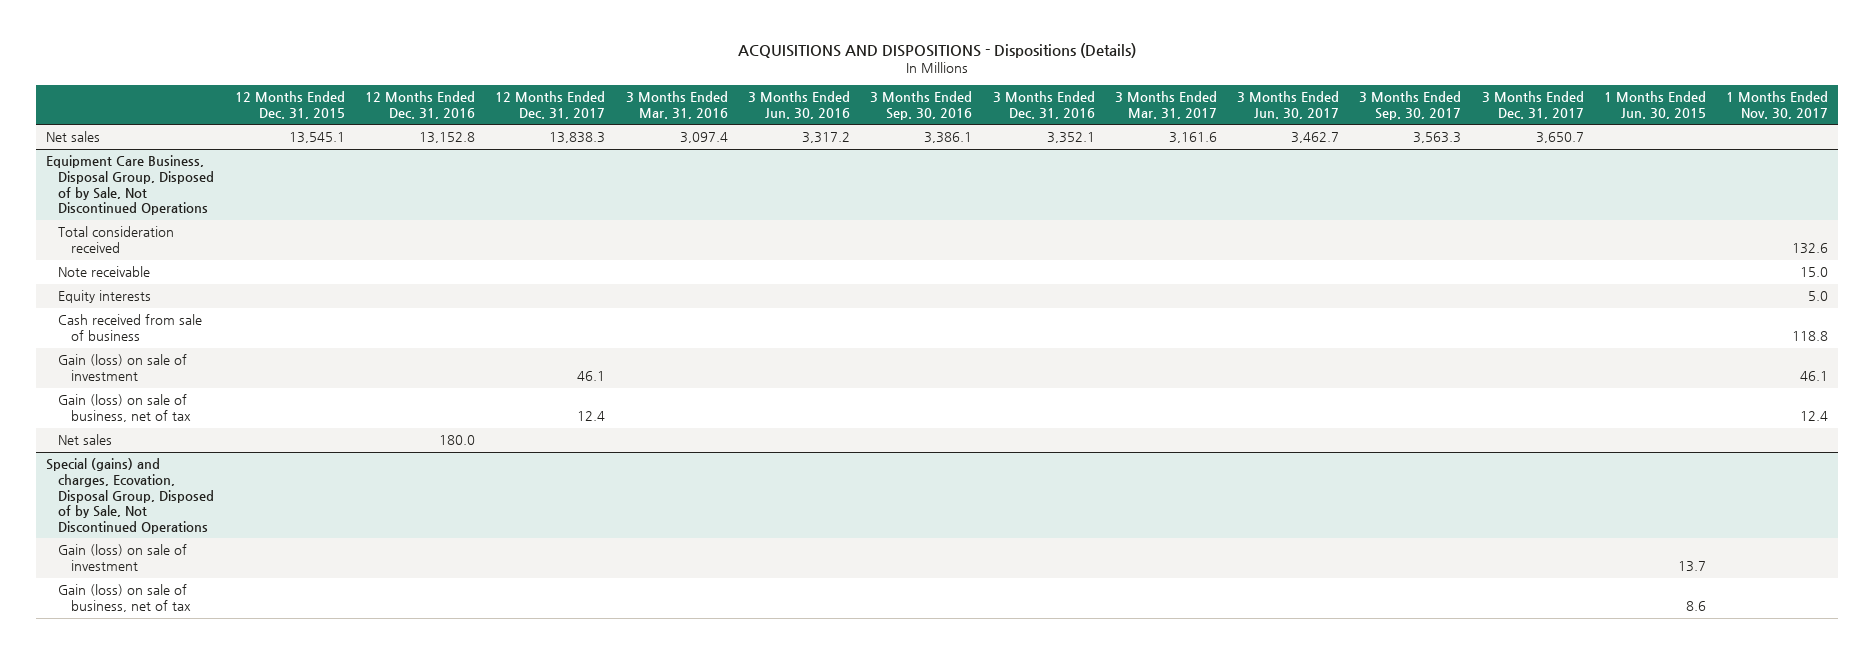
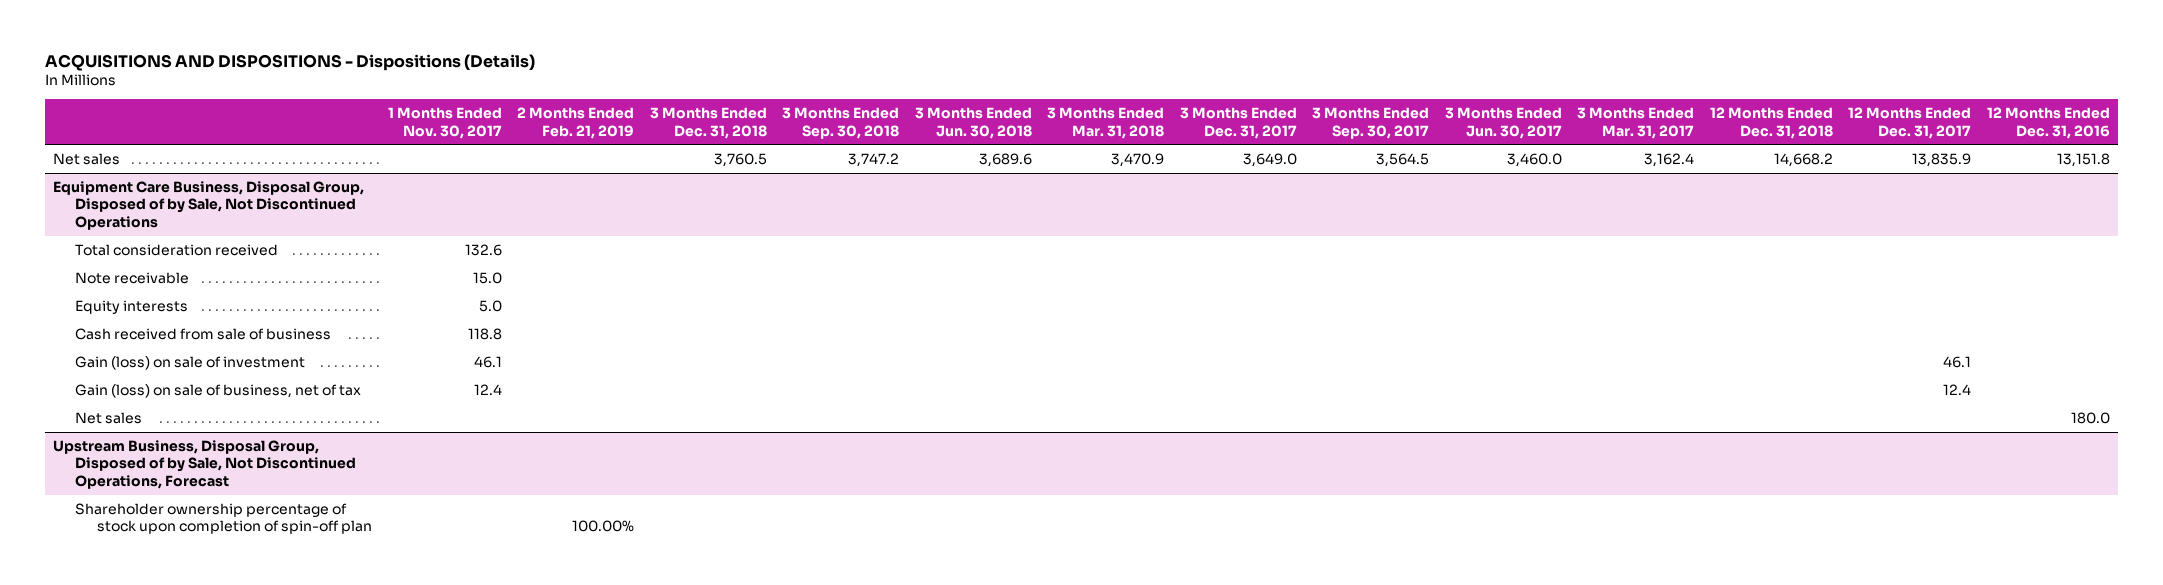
- | 12 Months Ended Dec. 31, 2015 | 12 Months Ended Dec. 31, 2016 | 12 Months Ended Dec. 31, 2017 | 3 Months Ended Mar. 31, 2016 | 3 Months Ended Jun. 30, 2016 | 3 Months Ended Sep. 30, 2016 | 3 Months Ended Dec. 31, 2016 | 3 Months Ended Mar. 31, 2017 | 3 Months Ended Jun. 30, 2017 | 3 Months Ended Sep. 30, 2017 | 3 Months Ended Dec. 31, 2017 | 1 Months Ended Jun. 30, 2015 | 1 Months Ended Nov. 30, 2017
+ | 1 Months Ended Nov. 30, 2017 | 2 Months Ended Feb. 21, 2019 | 3 Months Ended Dec. 31, 2018 | 3 Months Ended Sep. 30, 2018 | 3 Months Ended Jun. 30, 2018 | 3 Months Ended Mar. 31, 2018 | 3 Months Ended Dec. 31, 2017 | 3 Months Ended Sep. 30, 2017 | 3 Months Ended Jun. 30, 2017 | 3 Months Ended Mar. 31, 2017 | 12 Months Ended Dec. 31, 2018 | 12 Months Ended Dec. 31, 2017 | 12 Months Ended Dec. 31, 2016
- Net sales | 13,545.1 | 13,152.8 | 13,838.3 | 3,097.4 | 3,317.2 | 3,386.1 | 3,352.1 | 3,161.6 | 3,462.7 | 3,563.3 | 3,650.7 | |
+ Net sales | | | 3,760.5 | 3,747.2 | 3,689.6 | 3,470.9 | 3,649.0 | 3,564.5 | 3,460.0 | 3,162.4 | 14,668.2 | 13,835.9 | 13,151.8
- Special (gains) and charges, Ecovation, Disposal Group, Disposed of by Sale, Not Discontinued Operations
- Gain (loss) on sale of investment | | | | | | | | | | | | 13.7 |
- Gain (loss) on sale of business, net of tax | | | | | | | | | | | | 8.6 |
+ Upstream Business, Disposal Group, Disposed of by Sale, Not Discontinued Operations, Forecast
+ Shareholder ownership percentage of stock upon completion of spin-off plan | | 100.00% | | | | | | | | | | |

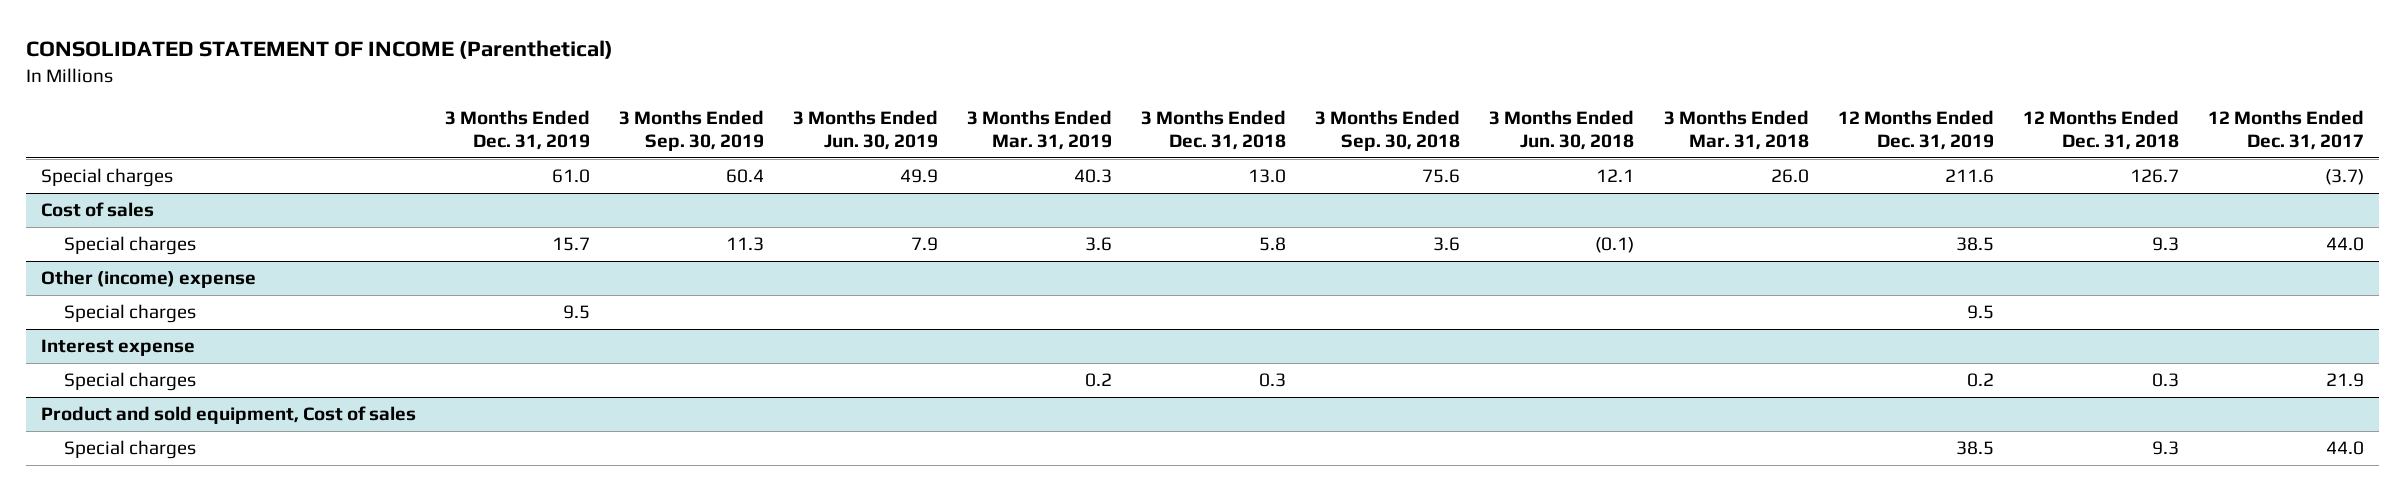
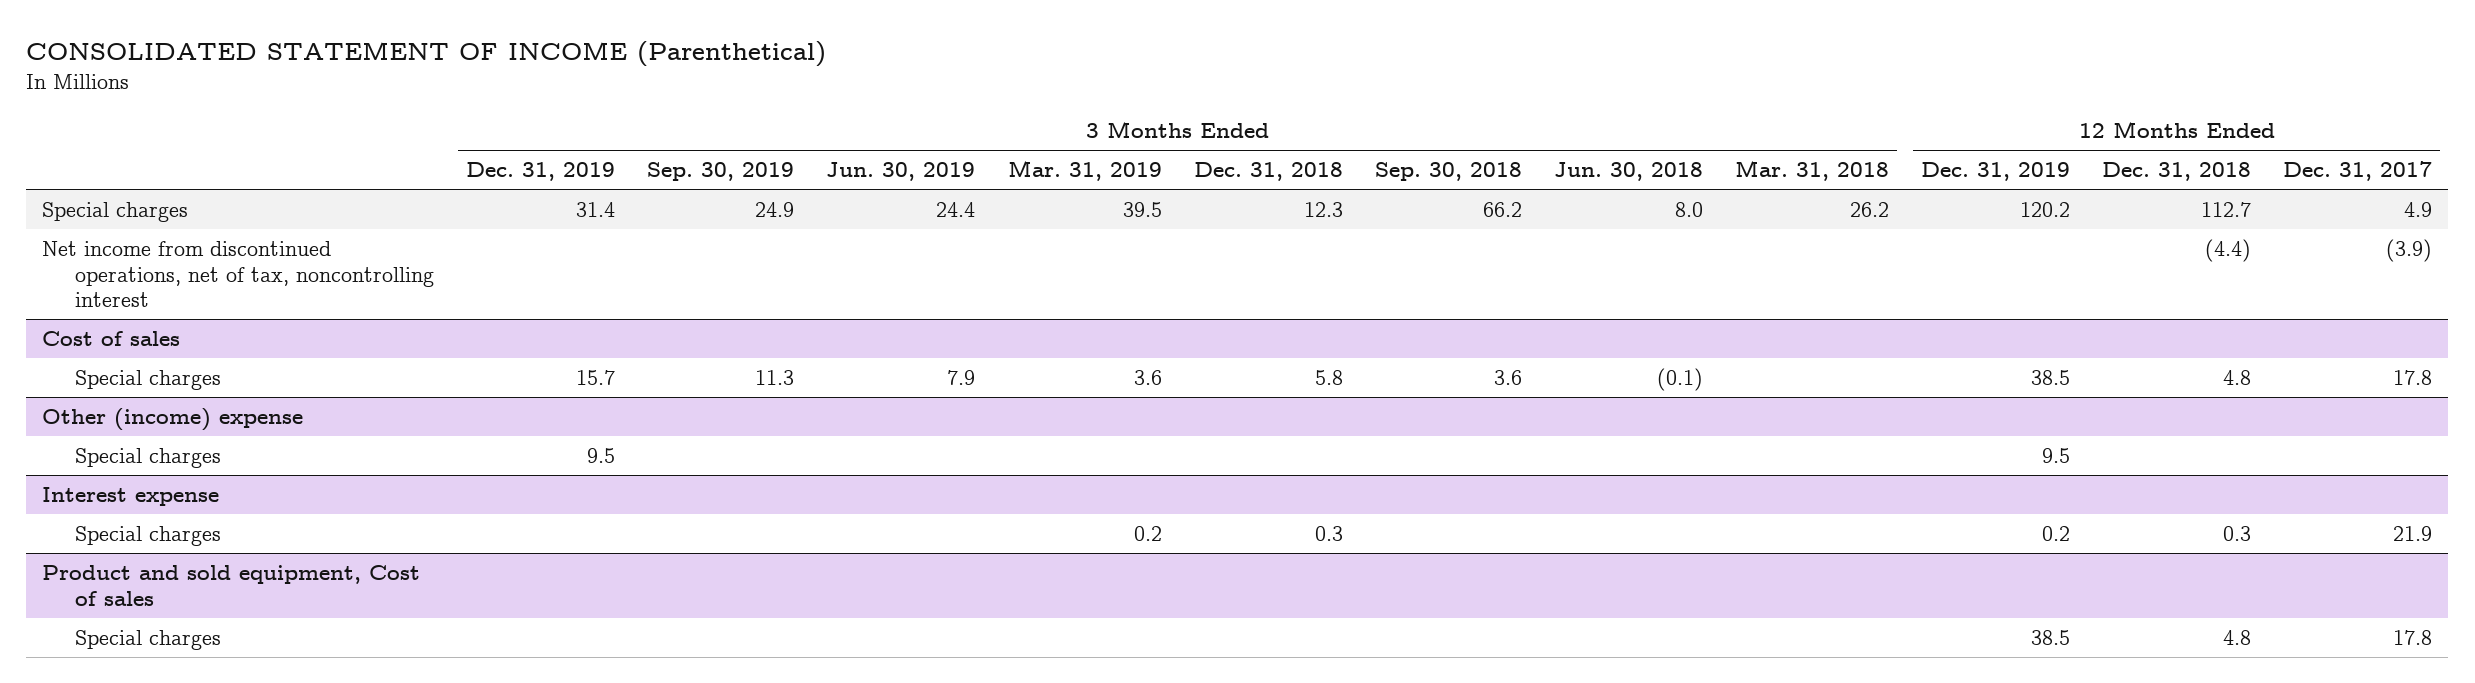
- Special charges | 61.0 | 60.4 | 49.9 | 40.3 | 13.0 | 75.6 | 12.1 | 26.0 | 211.6 | 126.7 | (3.7)
+ Special charges | 31.4 | 24.9 | 24.4 | 39.5 | 12.3 | 66.2 | 8.0 | 26.2 | 120.2 | 112.7 | 4.9
+ Net income from discontinued operations, net of tax, noncontrolling interest | | | | | | | | | | (4.4) | (3.9)
@ Cost of sales
- Special charges | 15.7 | 11.3 | 7.9 | 3.6 | 5.8 | 3.6 | (0.1) | | 38.5 | 9.3 | 44.0
+ Special charges | 15.7 | 11.3 | 7.9 | 3.6 | 5.8 | 3.6 | (0.1) | | 38.5 | 4.8 | 17.8
@ Product and sold equipment, Cost of sales
- Special charges | | | | | | | | | 38.5 | 9.3 | 44.0
+ Special charges | | | | | | | | | 38.5 | 4.8 | 17.8

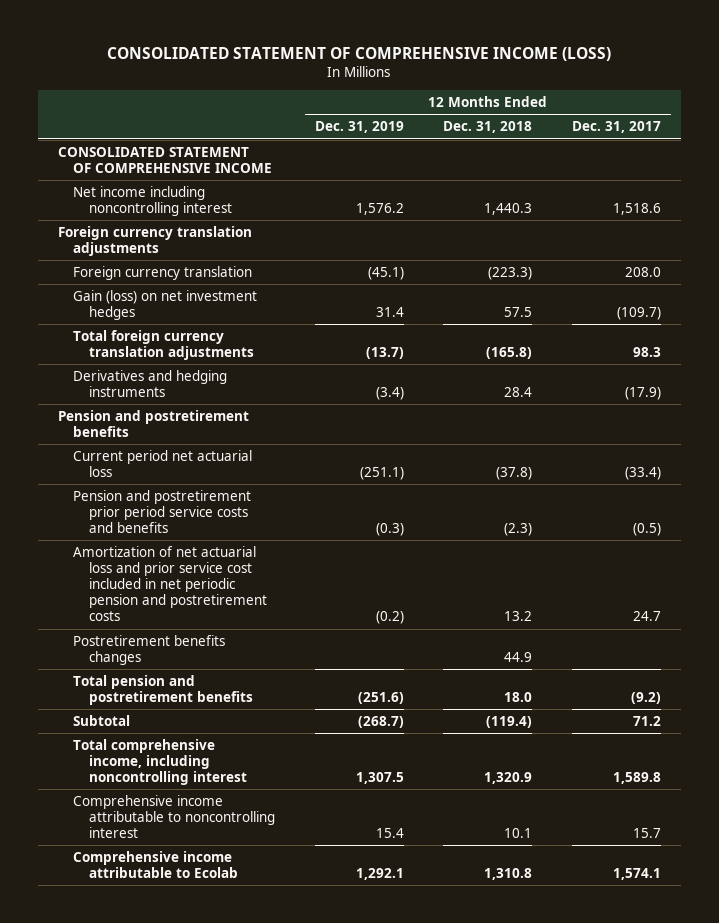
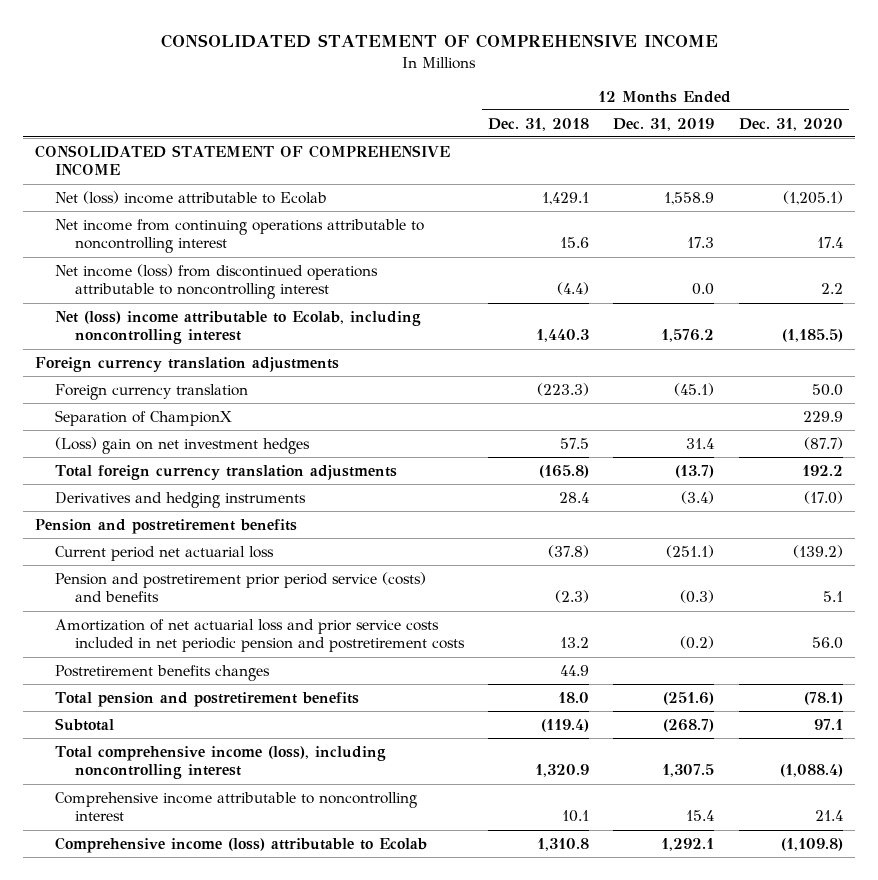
- CONSOLIDATED STATEMENT OF COMPREHENSIVE INCOME (LOSS)
+ CONSOLIDATED STATEMENT OF COMPREHENSIVE INCOME
- | 12 Months Ended Dec. 31, 2019 | 12 Months Ended Dec. 31, 2018 | 12 Months Ended Dec. 31, 2017
+ | 12 Months Ended Dec. 31, 2018 | 12 Months Ended Dec. 31, 2019 | 12 Months Ended Dec. 31, 2020
- Net income including noncontrolling interest | 1,576.2 | 1,440.3 | 1,518.6
+ Net (loss) income attributable to Ecolab | 1,429.1 | 1,558.9 | (1,205.1)
+ Net income from continuing operations attributable to noncontrolling interest | 15.6 | 17.3 | 17.4
+ Net income (loss) from discontinued operations attributable to noncontrolling interest | (4.4) | 0.0 | 2.2
+ Net (loss) income attributable to Ecolab, including noncontrolling interest | 1,440.3 | 1,576.2 | (1,185.5)
- Gain (loss) on net investment hedges | 31.4 | 57.5 | (109.7)
+ Separation of ChampionX | | | 229.9
+ (Loss) gain on net investment hedges | 57.5 | 31.4 | (87.7)
- Pension and postretirement prior period service costs and benefits | (0.3) | (2.3) | (0.5)
- Amortization of net actuarial loss and prior service cost included in net periodic pension and postretirement costs | (0.2) | 13.2 | 24.7
+ Pension and postretirement prior period service (costs) and benefits | (2.3) | (0.3) | 5.1
+ Amortization of net actuarial loss and prior service costs included in net periodic pension and postretirement costs | 13.2 | (0.2) | 56.0
- Total comprehensive income, including noncontrolling interest | 1,307.5 | 1,320.9 | 1,589.8
+ Total comprehensive income (loss), including noncontrolling interest | 1,320.9 | 1,307.5 | (1,088.4)
- Comprehensive income attributable to Ecolab | 1,292.1 | 1,310.8 | 1,574.1
+ Comprehensive income (loss) attributable to Ecolab | 1,310.8 | 1,292.1 | (1,109.8)

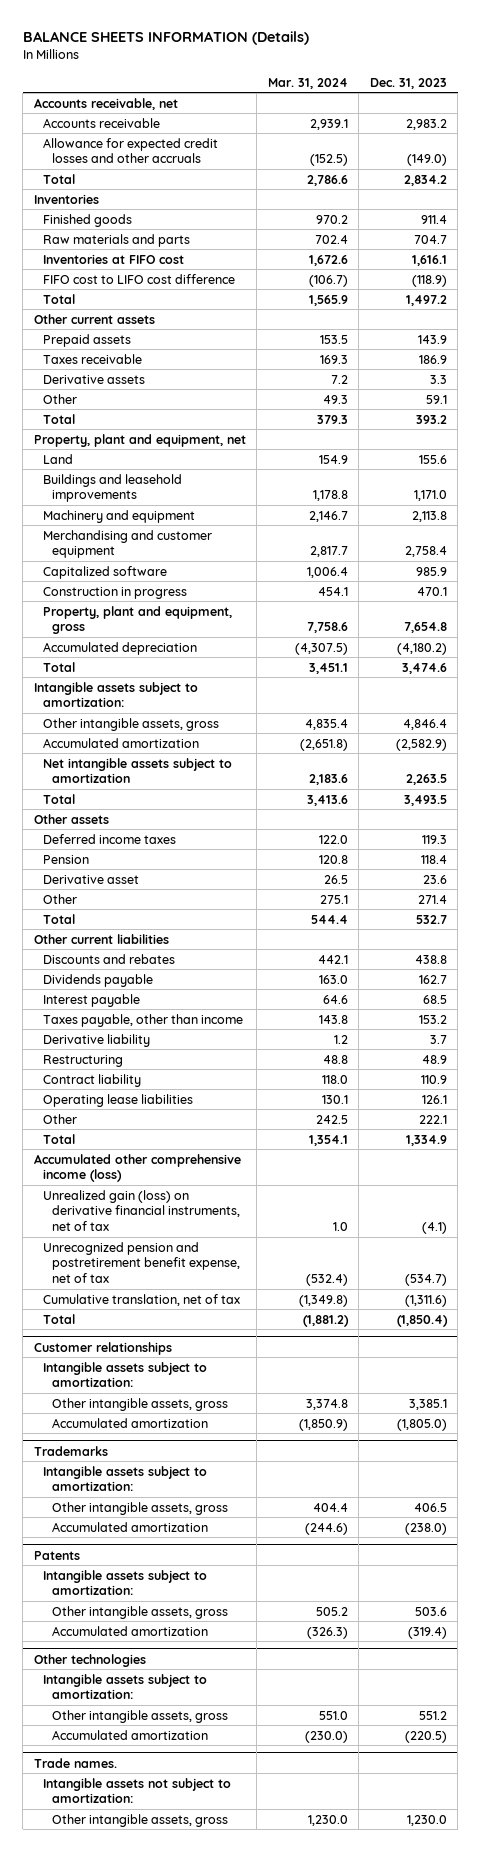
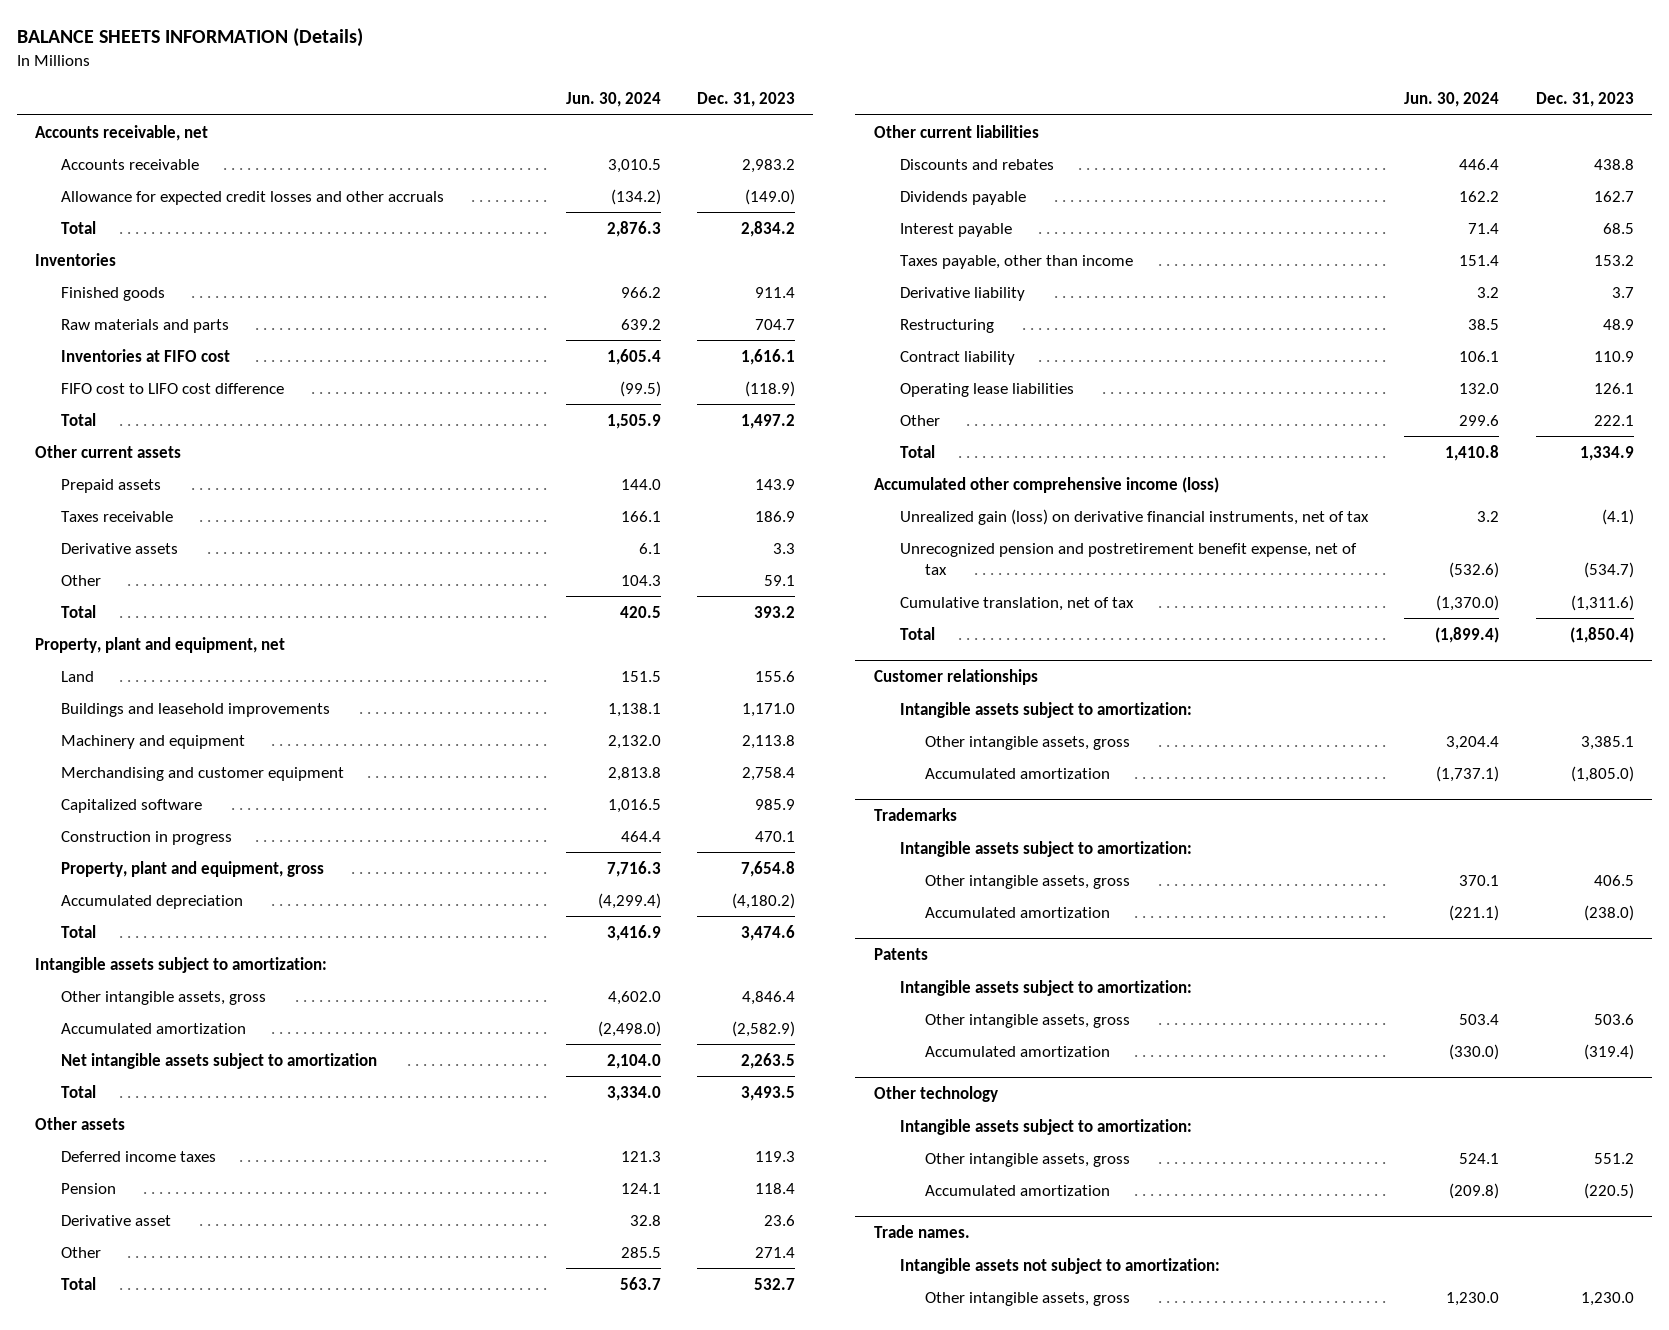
- | Mar. 31, 2024 | Dec. 31, 2023
+ | Jun. 30, 2024 | Dec. 31, 2023
- Other technologies
+ Other technology

